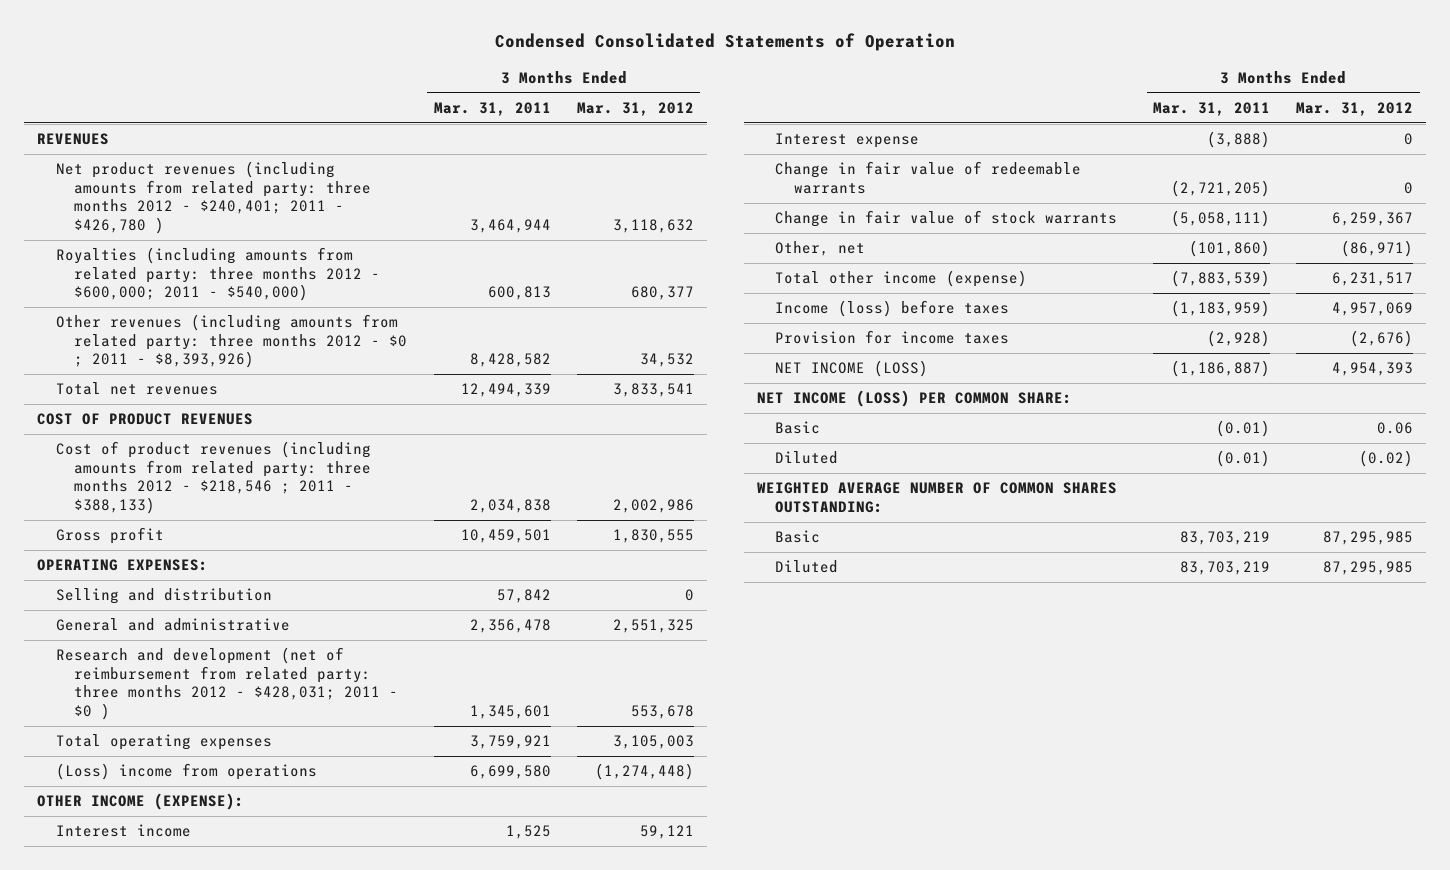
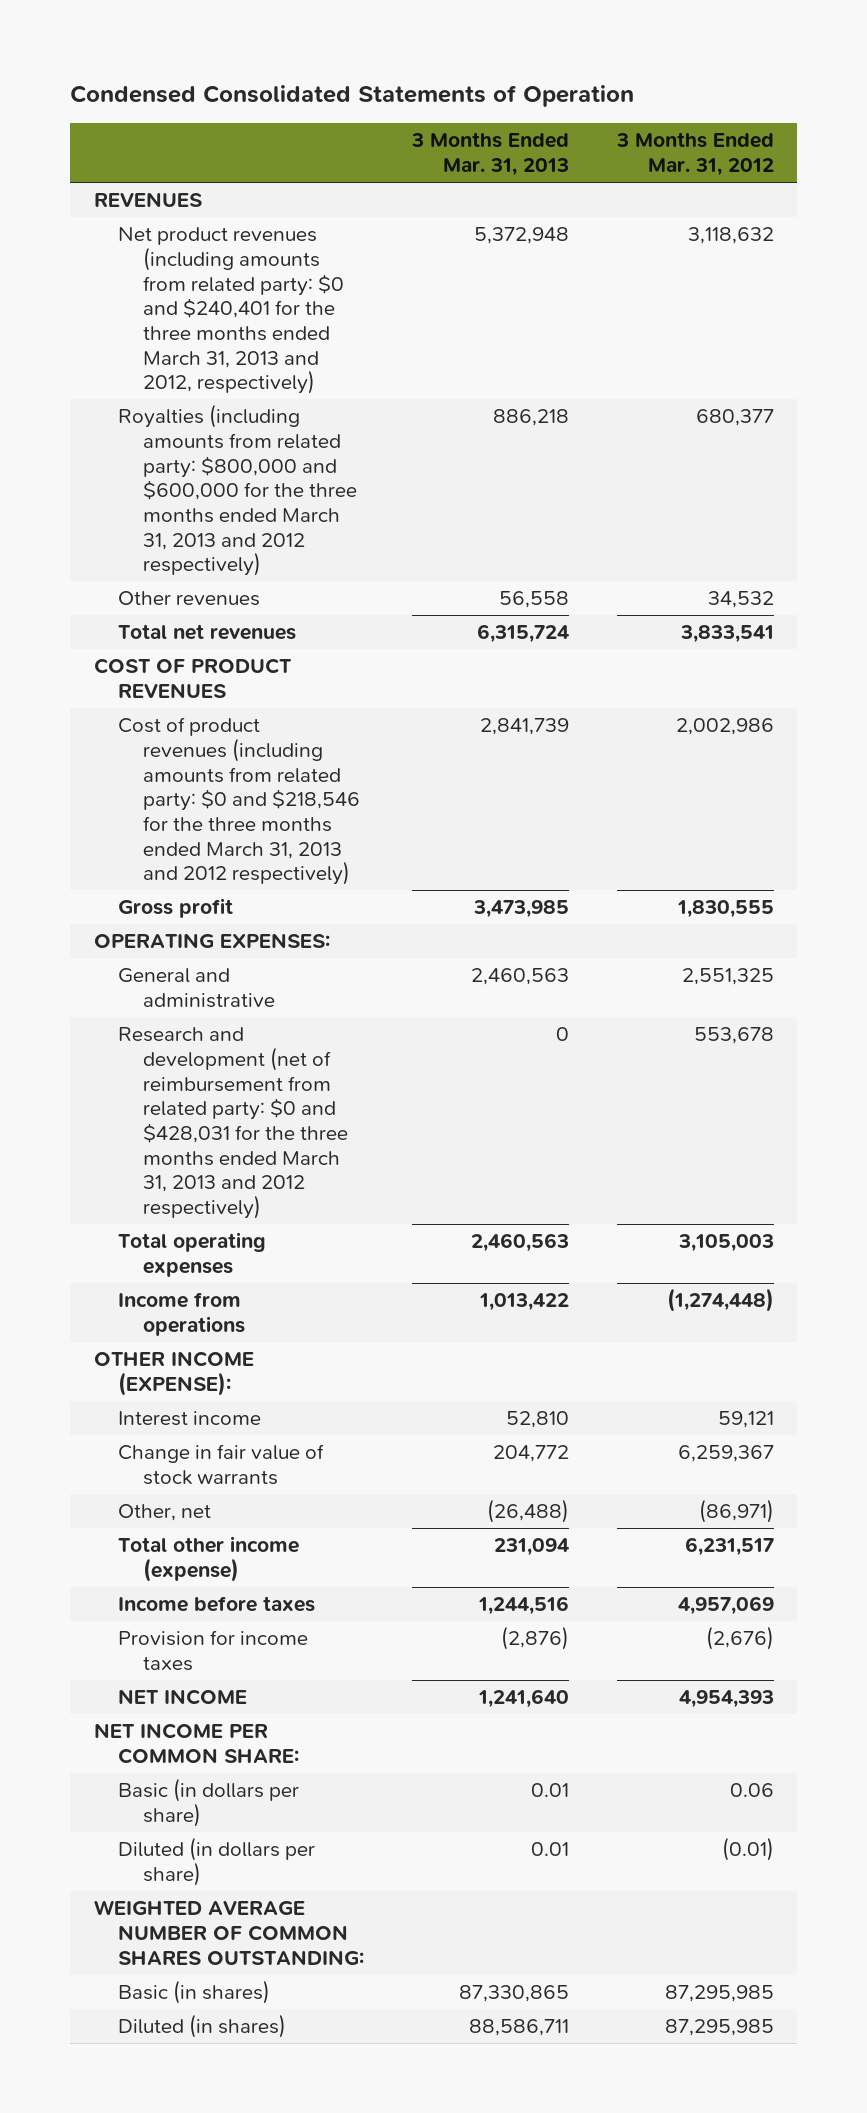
- | 3 Months Ended Mar. 31, 2011 | 3 Months Ended Mar. 31, 2012
+ | 3 Months Ended Mar. 31, 2013 | 3 Months Ended Mar. 31, 2012
- Net product revenues (including amounts from related party: three months 2012 - $240,401; 2011 - $426,780 ) | 3,464,944 | 3,118,632
- Royalties (including amounts from related party: three months 2012 - $600,000; 2011 - $540,000) | 600,813 | 680,377
- Other revenues (including amounts from related party: three months 2012 - $0 ; 2011 - $8,393,926) | 8,428,582 | 34,532
+ Net product revenues (including amounts from related party: $0 and $240,401 for the three months ended March 31, 2013 and 2012, respectively) | 5,372,948 | 3,118,632
+ Royalties (including amounts from related party: $800,000 and $600,000 for the three months ended March 31, 2013 and 2012 respectively) | 886,218 | 680,377
+ Other revenues | 56,558 | 34,532
- Cost of product revenues (including amounts from related party: three months 2012 - $218,546 ; 2011 - $388,133) | 2,034,838 | 2,002,986
+ Cost of product revenues (including amounts from related party: $0 and $218,546 for the three months ended March 31, 2013 and 2012 respectively) | 2,841,739 | 2,002,986
- Selling and distribution | 57,842 | 0
- Research and development (net of reimbursement from related party: three months 2012 - $428,031; 2011 - $0 ) | 1,345,601 | 553,678
+ Research and development (net of reimbursement from related party: $0 and $428,031 for the three months ended March 31, 2013 and 2012 respectively) | 0 | 553,678
- (Loss) income from operations | 6,699,580 | (1,274,448)
+ Income from operations | 1,013,422 | (1,274,448)
- Interest expense | (3,888) | 0
- Change in fair value of redeemable warrants | (2,721,205) | 0
- Income (loss) before taxes | (1,183,959) | 4,957,069
+ Income before taxes | 1,244,516 | 4,957,069
- NET INCOME (LOSS) | (1,186,887) | 4,954,393
- NET INCOME (LOSS) PER COMMON SHARE:
- Basic | (0.01) | 0.06
- Diluted | (0.01) | (0.02)
+ NET INCOME | 1,241,640 | 4,954,393
+ NET INCOME PER COMMON SHARE:
+ Basic (in dollars per share) | 0.01 | 0.06
+ Diluted (in dollars per share) | 0.01 | (0.01)
- Basic | 83,703,219 | 87,295,985
- Diluted | 83,703,219 | 87,295,985
+ Basic (in shares) | 87,330,865 | 87,295,985
+ Diluted (in shares) | 88,586,711 | 87,295,985

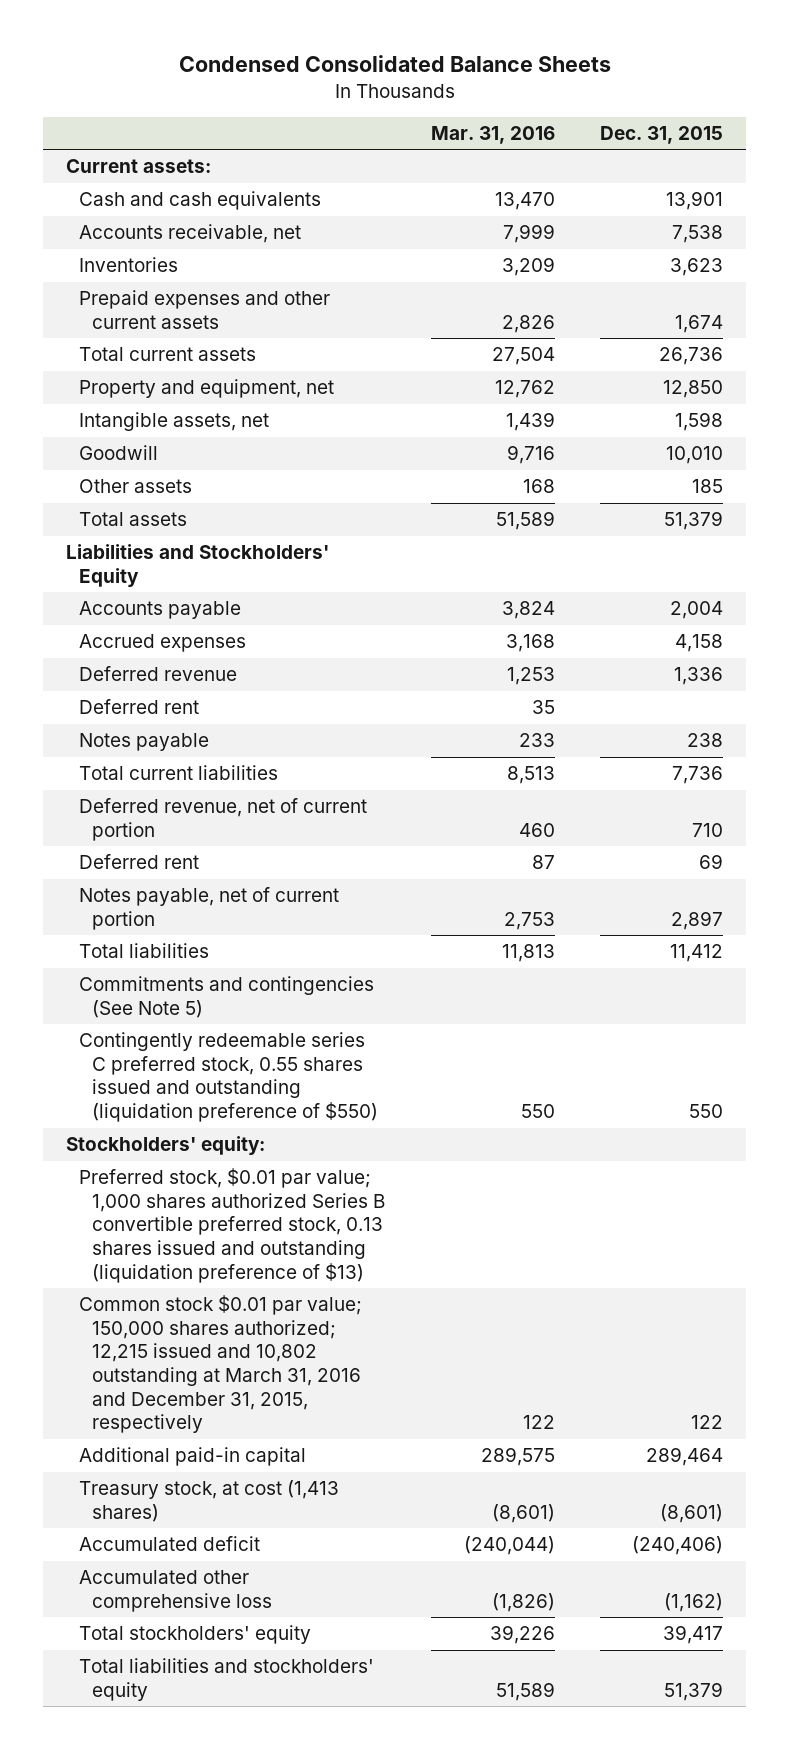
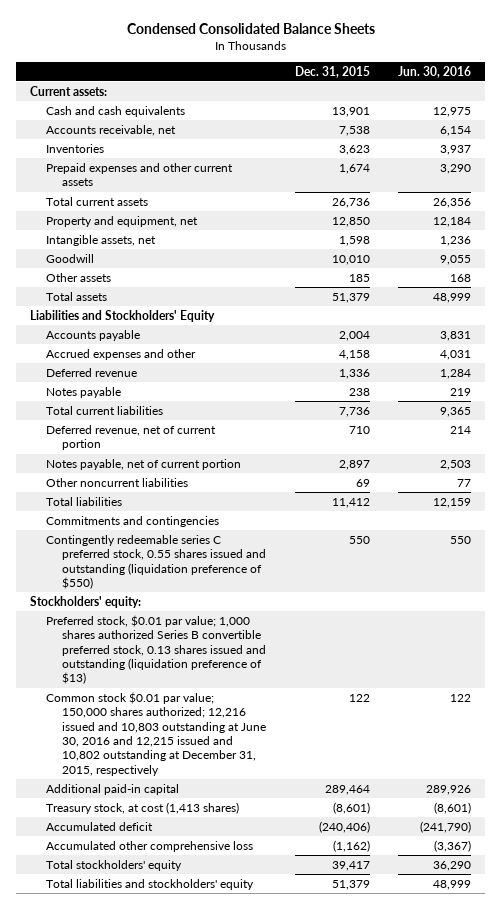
- | Mar. 31, 2016 | Dec. 31, 2015
+ | Dec. 31, 2015 | Jun. 30, 2016
- Accrued expenses | 3,168 | 4,158
+ Accrued expenses and other | 4,158 | 4,031
- Deferred rent | 35 |
- Deferred rent | 87 | 69
+ Other noncurrent liabilities | 69 | 77
- Commitments and contingencies (See Note 5)
+ Commitments and contingencies
- Common stock $0.01 par value; 150,000 shares authorized; 12,215 issued and 10,802 outstanding at March 31, 2016 and December 31, 2015, respectively | 122 | 122
+ Common stock $0.01 par value; 150,000 shares authorized; 12,216 issued and 10,803 outstanding at June 30, 2016 and 12,215 issued and 10,802 outstanding at December 31, 2015, respectively | 122 | 122

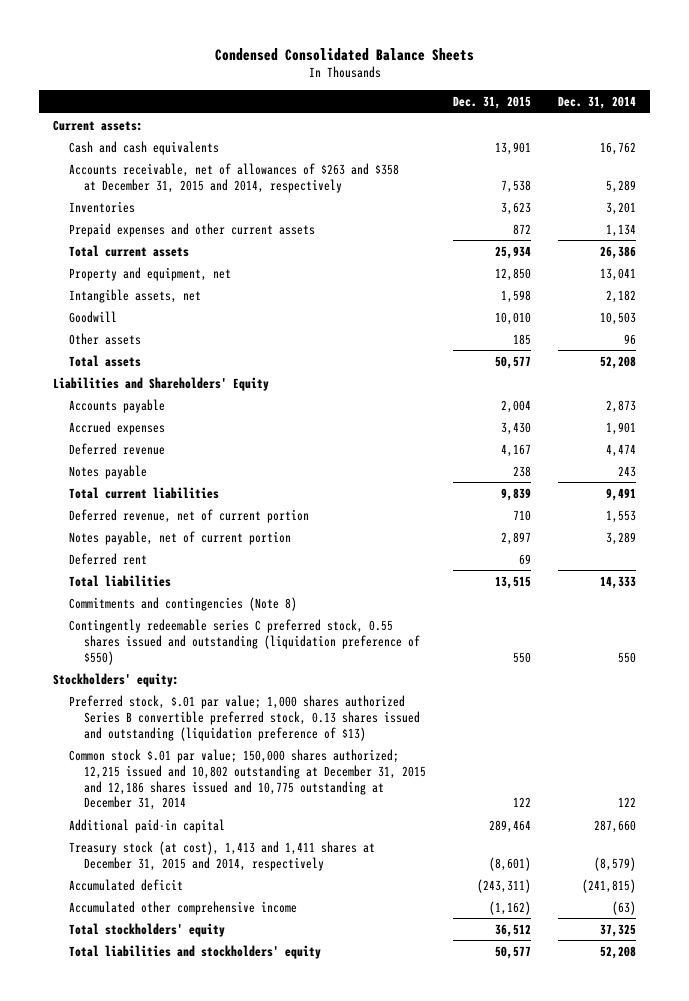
- | Dec. 31, 2015 | Jun. 30, 2016
+ | Dec. 31, 2015 | Dec. 31, 2014
- Accounts receivable, net | 7,538 | 6,154
+ Accounts receivable, net of allowances of $263 and $358 at December 31, 2015 and 2014, respectively | 7,538 | 5,289
- Prepaid expenses and other current assets | 1,674 | 3,290
- Total current assets | 26,736 | 26,356
+ Prepaid expenses and other current assets | 872 | 1,134
+ Total current assets | 25,934 | 26,386
- Total assets | 51,379 | 48,999
- Liabilities and Stockholders' Equity
+ Total assets | 50,577 | 52,208
+ Liabilities and Shareholders' Equity
- Accrued expenses and other | 4,158 | 4,031
- Deferred revenue | 1,336 | 1,284
+ Accrued expenses | 3,430 | 1,901
+ Deferred revenue | 4,167 | 4,474
- Total current liabilities | 7,736 | 9,365
+ Total current liabilities | 9,839 | 9,491
- Other noncurrent liabilities | 69 | 77
- Total liabilities | 11,412 | 12,159
- Commitments and contingencies
+ Deferred rent | 69 |
+ Total liabilities | 13,515 | 14,333
+ Commitments and contingencies (Note 8)
- Preferred stock, $0.01 par value; 1,000 shares authorized Series B convertible preferred stock, 0.13 shares issued and outstanding (liquidation preference of $13)
- Common stock $0.01 par value; 150,000 shares authorized; 12,216 issued and 10,803 outstanding at June 30, 2016 and 12,215 issued and 10,802 outstanding at December 31, 2015, respectively | 122 | 122
+ Preferred stock, $.01 par value; 1,000 shares authorized Series B convertible preferred stock, 0.13 shares issued and outstanding (liquidation preference of $13)
+ Common stock $.01 par value; 150,000 shares authorized; 12,215 issued and 10,802 outstanding at December 31, 2015 and 12,186 shares issued and 10,775 outstanding at December 31, 2014 | 122 | 122
- Treasury stock, at cost (1,413 shares) | (8,601) | (8,601)
- Accumulated deficit | (240,406) | (241,790)
- Accumulated other comprehensive loss | (1,162) | (3,367)
- Total stockholders' equity | 39,417 | 36,290
- Total liabilities and stockholders' equity | 51,379 | 48,999
+ Treasury stock (at cost), 1,413 and 1,411 shares at December 31, 2015 and 2014, respectively | (8,601) | (8,579)
+ Accumulated deficit | (243,311) | (241,815)
+ Accumulated other comprehensive income | (1,162) | (63)
+ Total stockholders' equity | 36,512 | 37,325
+ Total liabilities and stockholders' equity | 50,577 | 52,208

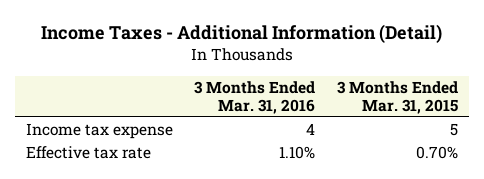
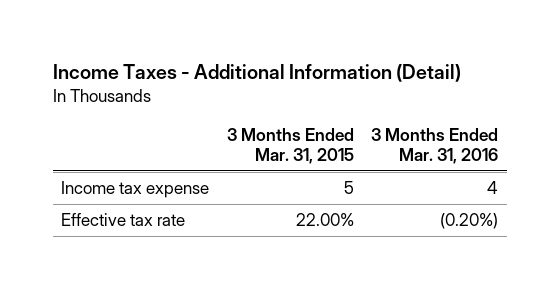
- | 3 Months Ended Mar. 31, 2016 | 3 Months Ended Mar. 31, 2015
+ | 3 Months Ended Mar. 31, 2015 | 3 Months Ended Mar. 31, 2016
- Effective tax rate | 1.10% | 0.70%
+ Effective tax rate | 22.00% | (0.20%)

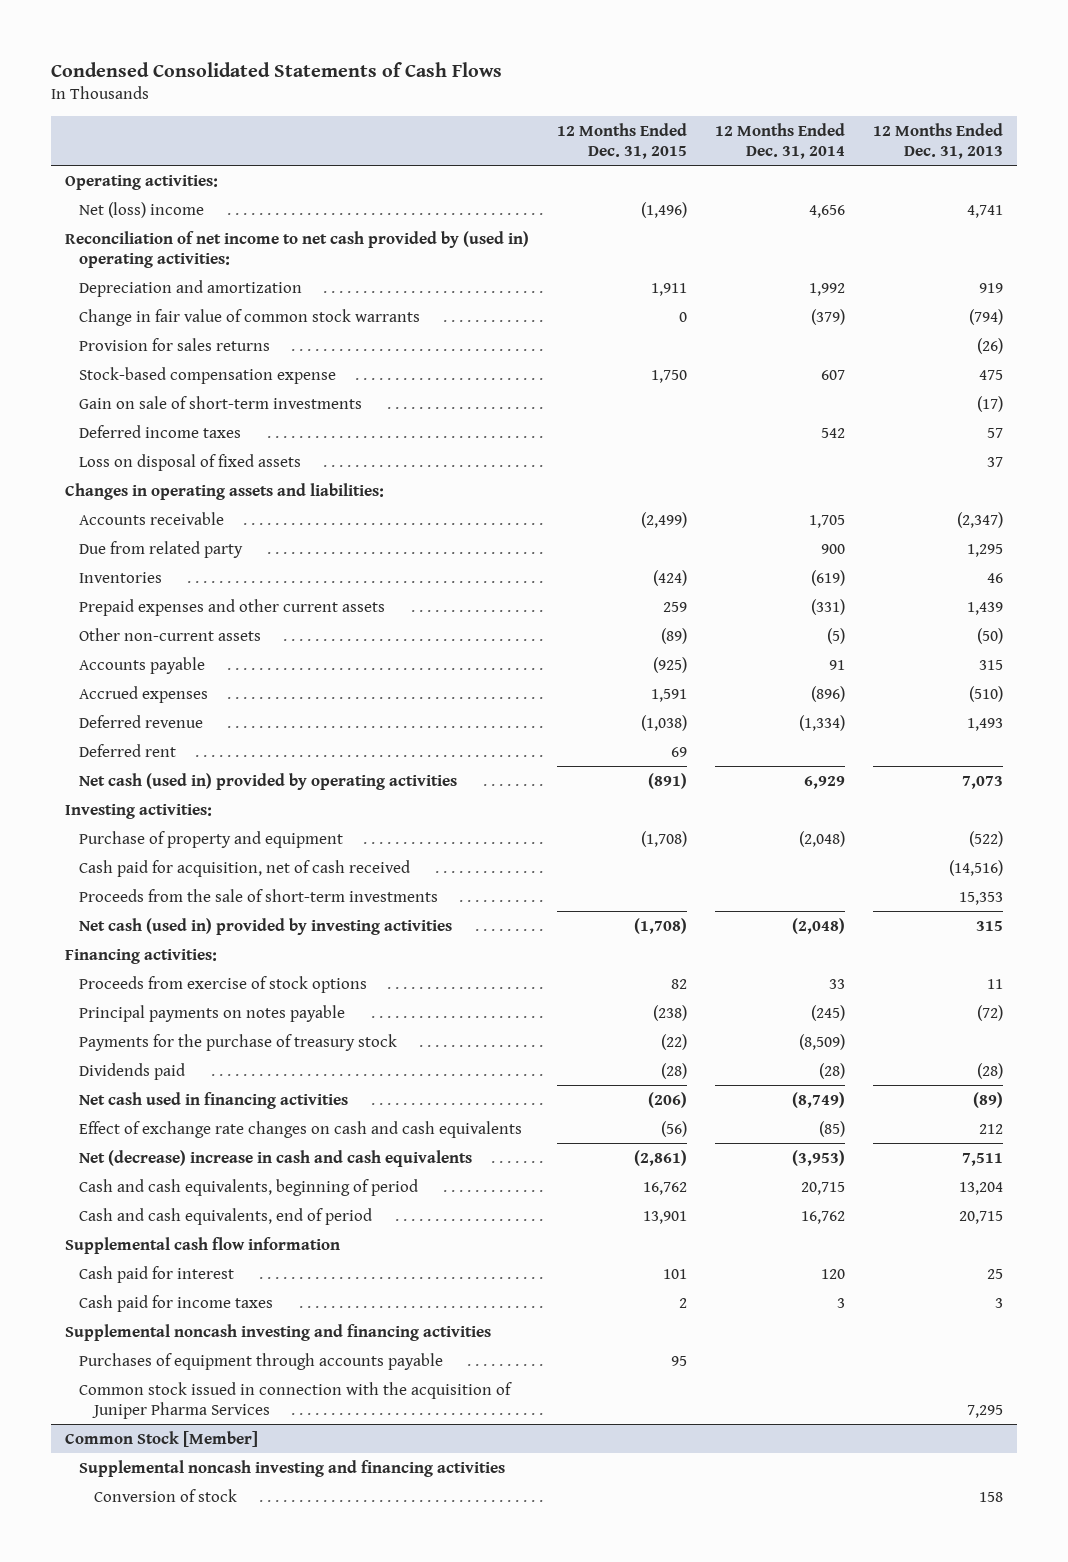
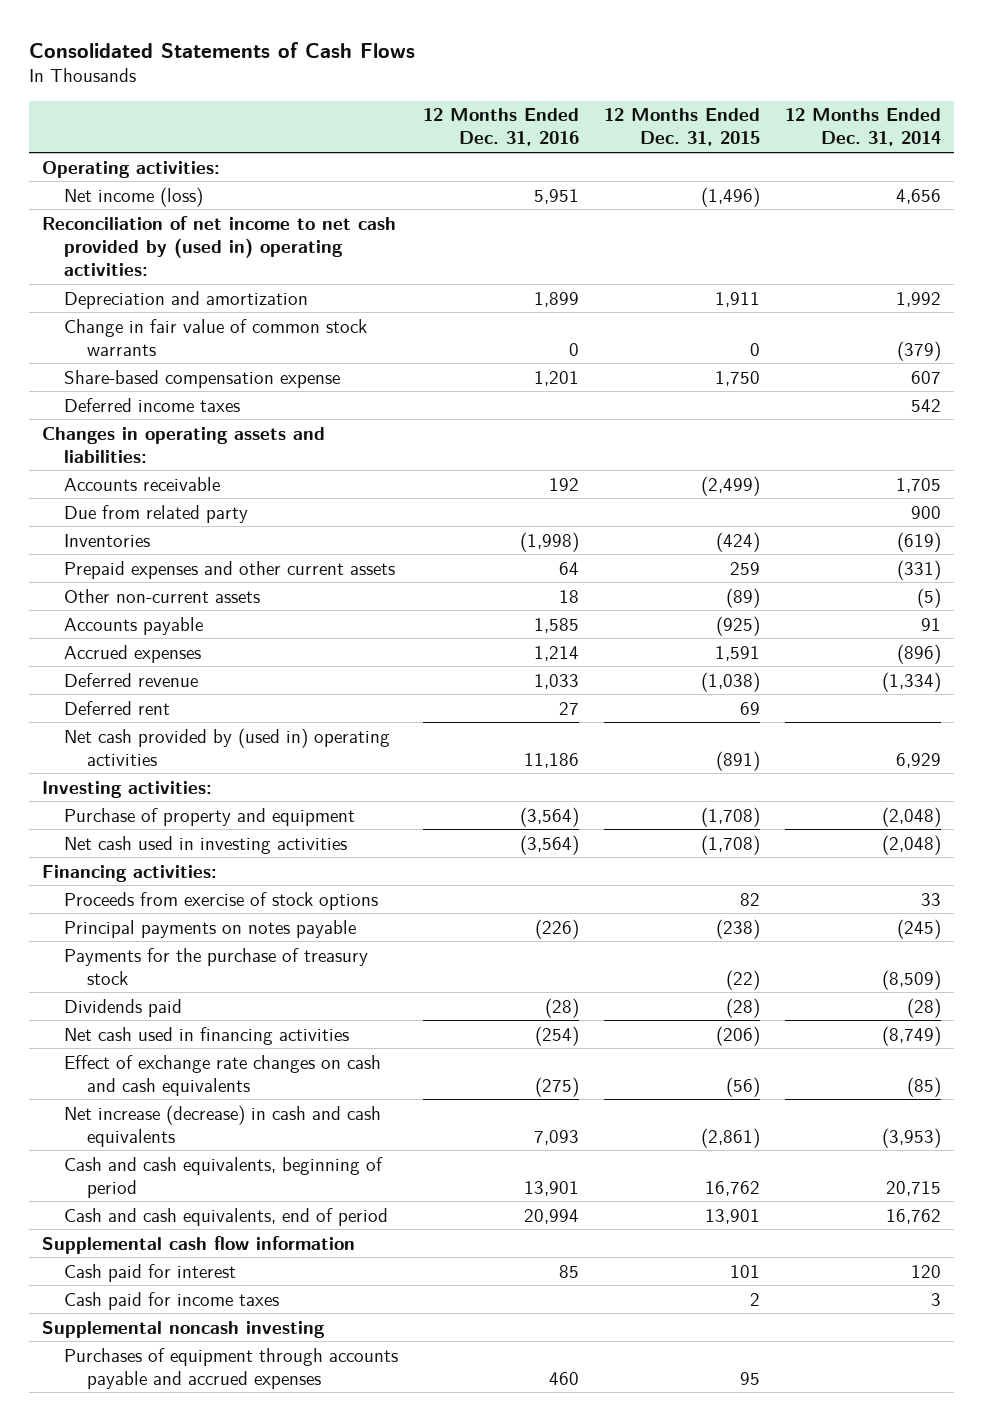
- Condensed Consolidated Statements of Cash Flows
+ Consolidated Statements of Cash Flows
- | 12 Months Ended Dec. 31, 2015 | 12 Months Ended Dec. 31, 2014 | 12 Months Ended Dec. 31, 2013
+ | 12 Months Ended Dec. 31, 2016 | 12 Months Ended Dec. 31, 2015 | 12 Months Ended Dec. 31, 2014
- Net (loss) income | (1,496) | 4,656 | 4,741
+ Net income (loss) | 5,951 | (1,496) | 4,656
- Provision for sales returns | | | (26)
- Stock-based compensation expense | 1,750 | 607 | 475
- Gain on sale of short-term investments | | | (17)
+ Share-based compensation expense | 1,201 | 1,750 | 607
- Loss on disposal of fixed assets | | | 37
- Net cash (used in) provided by operating activities | (891) | 6,929 | 7,073
+ Net cash provided by (used in) operating activities | 11,186 | (891) | 6,929
- Cash paid for acquisition, net of cash received | | | (14,516)
- Proceeds from the sale of short-term investments | | | 15,353
- Net cash (used in) provided by investing activities | (1,708) | (2,048) | 315
+ Net cash used in investing activities | (3,564) | (1,708) | (2,048)
- Net (decrease) increase in cash and cash equivalents | (2,861) | (3,953) | 7,511
+ Net increase (decrease) in cash and cash equivalents | 7,093 | (2,861) | (3,953)
- Supplemental noncash investing and financing activities
- Purchases of equipment through accounts payable | 95 | |
- Common stock issued in connection with the acquisition of Juniper Pharma Services | | | 7,295
- Common Stock [Member]
- Supplemental noncash investing and financing activities
- Conversion of stock | | | 158
+ Supplemental noncash investing
+ Purchases of equipment through accounts payable and accrued expenses | 460 | 95 |

